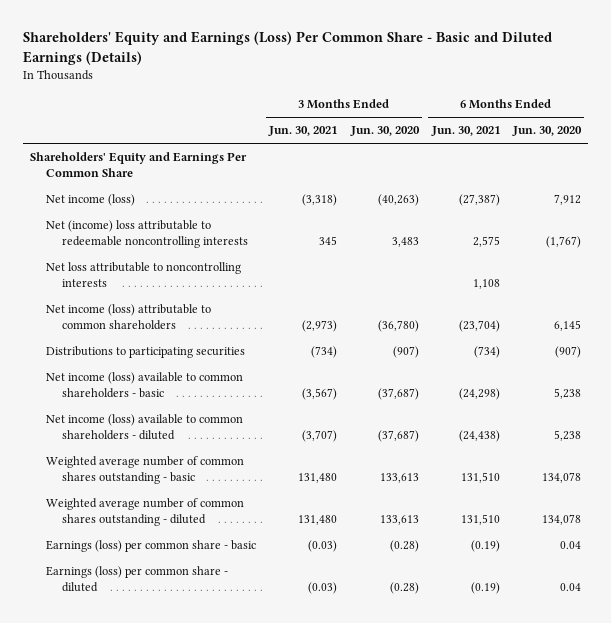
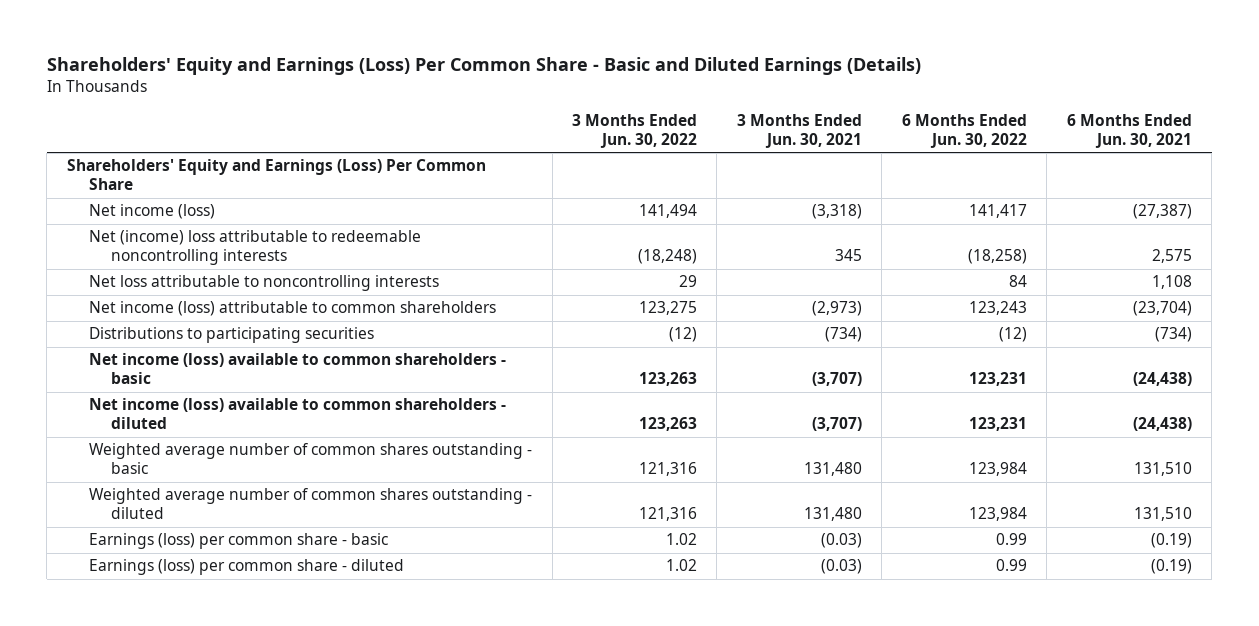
- | 3 Months Ended Jun. 30, 2021 | 3 Months Ended Jun. 30, 2020 | 6 Months Ended Jun. 30, 2021 | 6 Months Ended Jun. 30, 2020
+ | 3 Months Ended Jun. 30, 2022 | 3 Months Ended Jun. 30, 2021 | 6 Months Ended Jun. 30, 2022 | 6 Months Ended Jun. 30, 2021
- Shareholders' Equity and Earnings Per Common Share
+ Shareholders' Equity and Earnings (Loss) Per Common Share
- Net income (loss) available to common shareholders - basic | (3,567) | (37,687) | (24,298) | 5,238
+ Net income (loss) available to common shareholders - basic | 123,263 | (3,707) | 123,231 | (24,438)

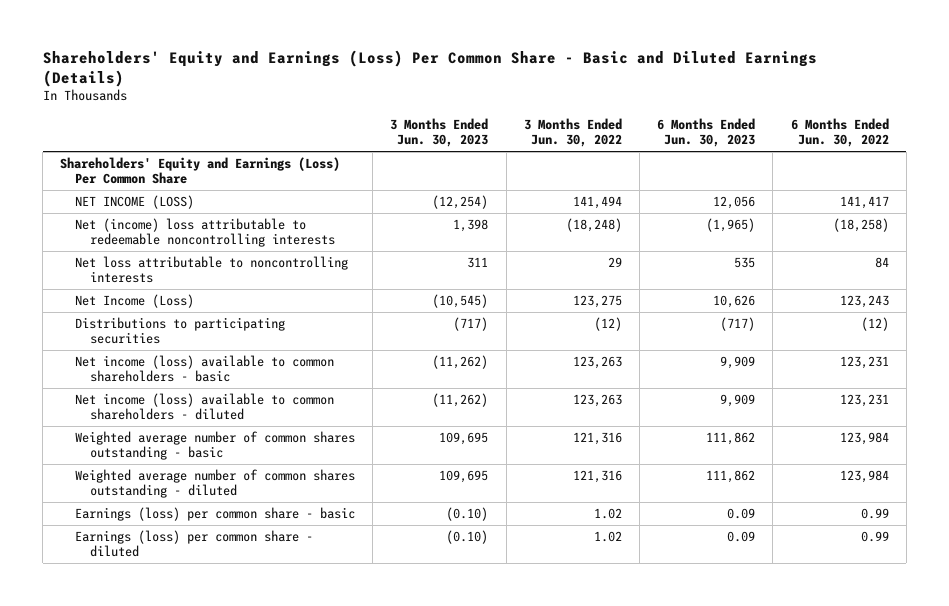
- | 3 Months Ended Jun. 30, 2022 | 3 Months Ended Jun. 30, 2021 | 6 Months Ended Jun. 30, 2022 | 6 Months Ended Jun. 30, 2021
+ | 3 Months Ended Jun. 30, 2023 | 3 Months Ended Jun. 30, 2022 | 6 Months Ended Jun. 30, 2023 | 6 Months Ended Jun. 30, 2022
- Net income (loss) | 141,494 | (3,318) | 141,417 | (27,387)
+ NET INCOME (LOSS) | (12,254) | 141,494 | 12,056 | 141,417
- Net income (loss) attributable to common shareholders | 123,275 | (2,973) | 123,243 | (23,704)
+ Net Income (Loss) | (10,545) | 123,275 | 10,626 | 123,243

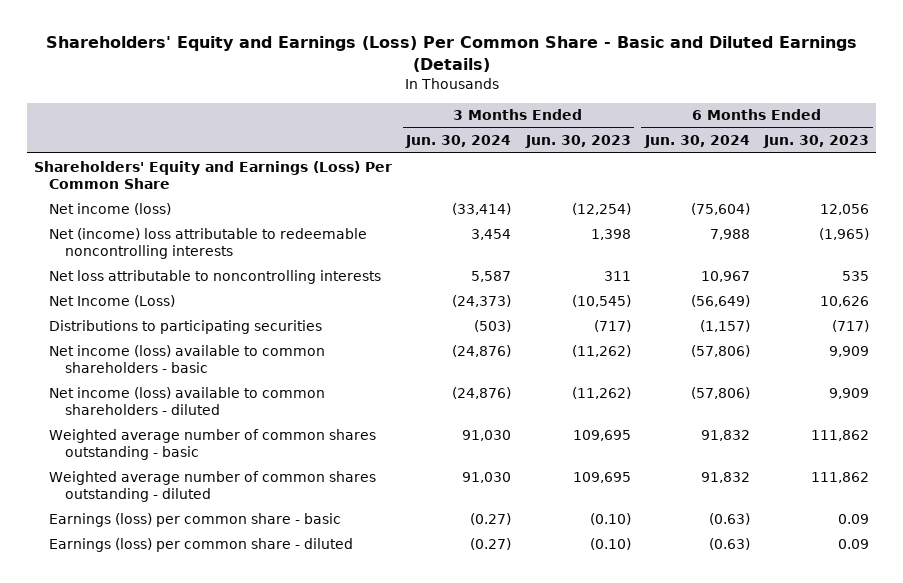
- | 3 Months Ended Jun. 30, 2023 | 3 Months Ended Jun. 30, 2022 | 6 Months Ended Jun. 30, 2023 | 6 Months Ended Jun. 30, 2022
+ | 3 Months Ended Jun. 30, 2024 | 3 Months Ended Jun. 30, 2023 | 6 Months Ended Jun. 30, 2024 | 6 Months Ended Jun. 30, 2023
- NET INCOME (LOSS) | (12,254) | 141,494 | 12,056 | 141,417
+ Net income (loss) | (33,414) | (12,254) | (75,604) | 12,056

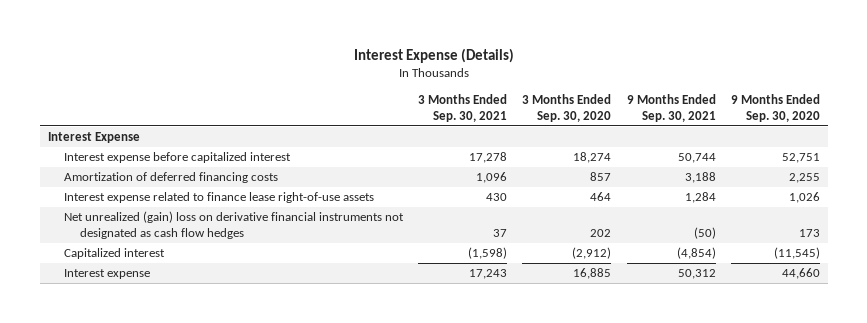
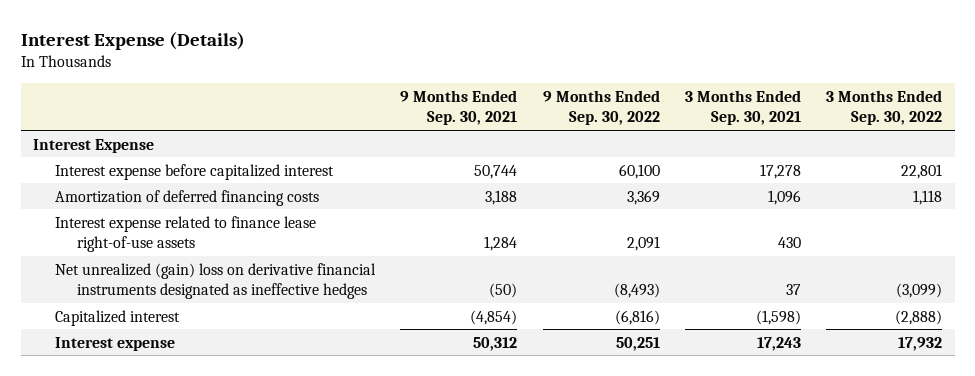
- | 3 Months Ended Sep. 30, 2021 | 3 Months Ended Sep. 30, 2020 | 9 Months Ended Sep. 30, 2021 | 9 Months Ended Sep. 30, 2020
+ | 9 Months Ended Sep. 30, 2021 | 9 Months Ended Sep. 30, 2022 | 3 Months Ended Sep. 30, 2021 | 3 Months Ended Sep. 30, 2022
- Net unrealized (gain) loss on derivative financial instruments not designated as cash flow hedges | 37 | 202 | (50) | 173
+ Net unrealized (gain) loss on derivative financial instruments designated as ineffective hedges | (50) | (8,493) | 37 | (3,099)

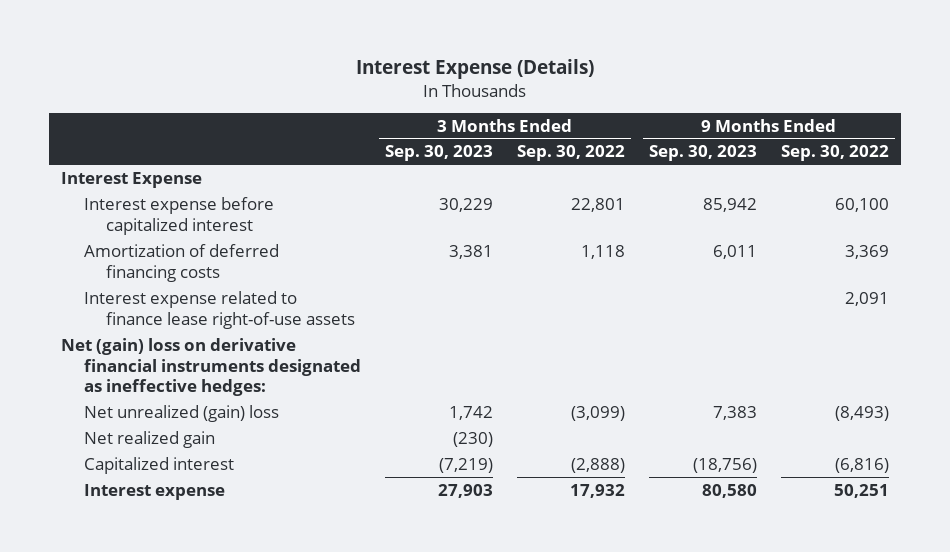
- | 9 Months Ended Sep. 30, 2021 | 9 Months Ended Sep. 30, 2022 | 3 Months Ended Sep. 30, 2021 | 3 Months Ended Sep. 30, 2022
+ | 3 Months Ended Sep. 30, 2023 | 3 Months Ended Sep. 30, 2022 | 9 Months Ended Sep. 30, 2023 | 9 Months Ended Sep. 30, 2022
- Net unrealized (gain) loss on derivative financial instruments designated as ineffective hedges | (50) | (8,493) | 37 | (3,099)
+ Net (gain) loss on derivative financial instruments designated as ineffective hedges:
+ Net unrealized (gain) loss | 1,742 | (3,099) | 7,383 | (8,493)
+ Net realized gain | (230) | | |

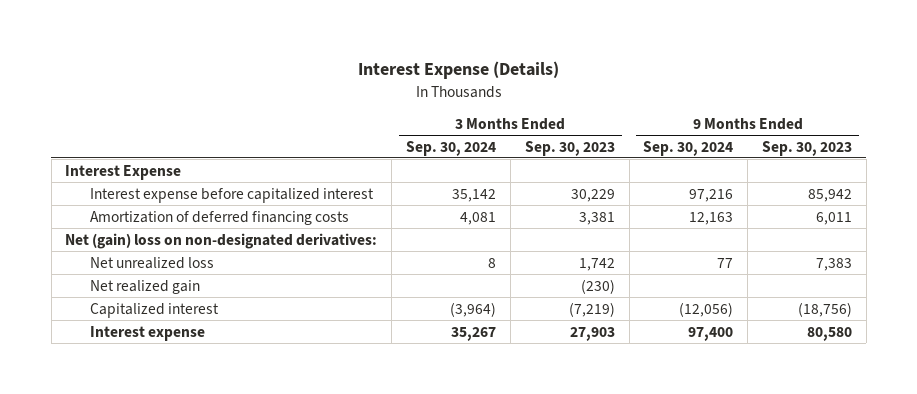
- | 3 Months Ended Sep. 30, 2023 | 3 Months Ended Sep. 30, 2022 | 9 Months Ended Sep. 30, 2023 | 9 Months Ended Sep. 30, 2022
+ | 3 Months Ended Sep. 30, 2024 | 3 Months Ended Sep. 30, 2023 | 9 Months Ended Sep. 30, 2024 | 9 Months Ended Sep. 30, 2023
- Interest expense related to finance lease right-of-use assets | | | | 2,091
- Net (gain) loss on derivative financial instruments designated as ineffective hedges:
- Net unrealized (gain) loss | 1,742 | (3,099) | 7,383 | (8,493)
+ Net (gain) loss on non-designated derivatives:
+ Net unrealized loss | 8 | 1,742 | 77 | 7,383

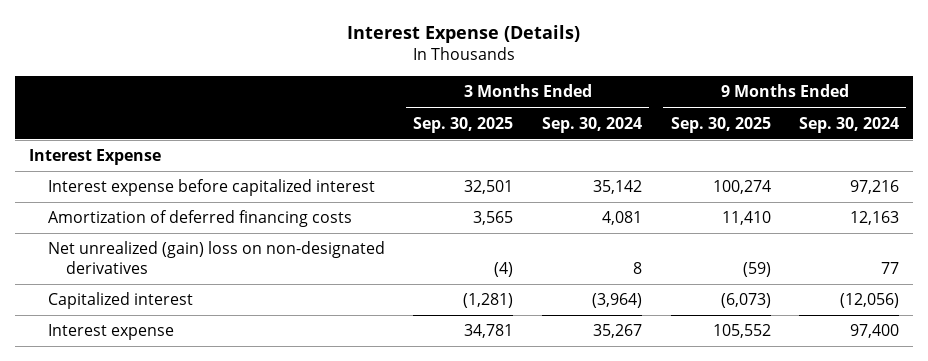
- | 3 Months Ended Sep. 30, 2024 | 3 Months Ended Sep. 30, 2023 | 9 Months Ended Sep. 30, 2024 | 9 Months Ended Sep. 30, 2023
+ | 3 Months Ended Sep. 30, 2025 | 3 Months Ended Sep. 30, 2024 | 9 Months Ended Sep. 30, 2025 | 9 Months Ended Sep. 30, 2024
- Net (gain) loss on non-designated derivatives:
- Net unrealized loss | 8 | 1,742 | 77 | 7,383
- Net realized gain | | (230) | |
+ Net unrealized (gain) loss on non-designated derivatives | (4) | 8 | (59) | 77

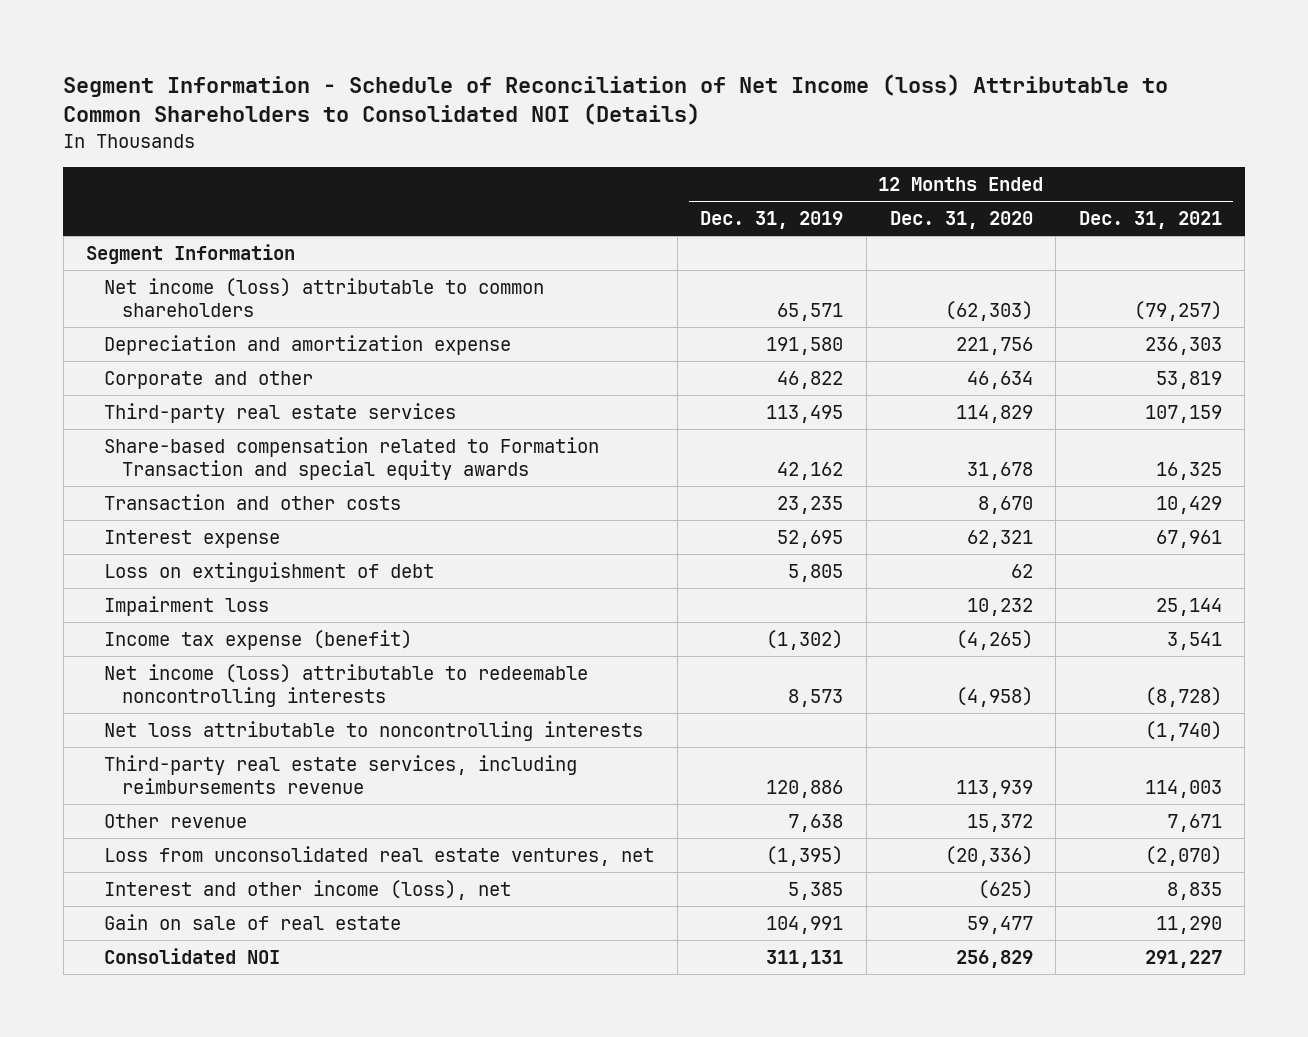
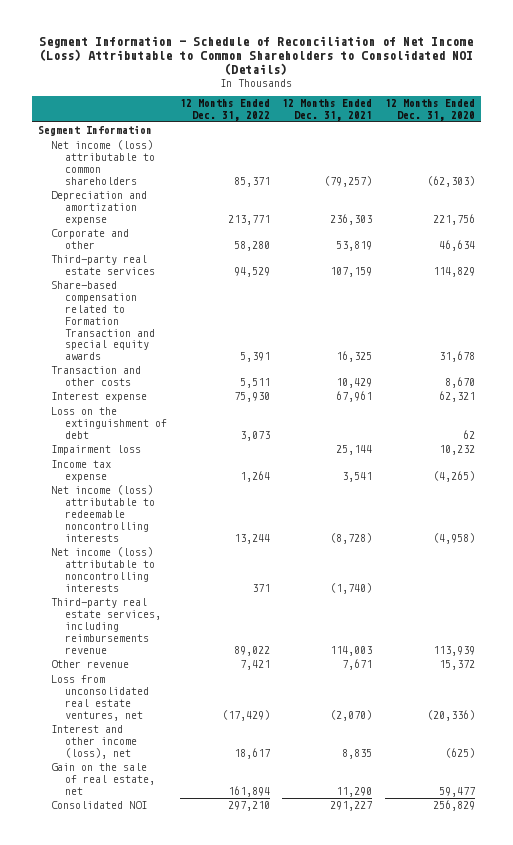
- Segment Information - Schedule of Reconciliation of Net Income (loss) Attributable to Common Shareholders to Consolidated NOI (Details)
+ Segment Information - Schedule of Reconciliation of Net Income (Loss) Attributable to Common Shareholders to Consolidated NOI (Details)
- | 12 Months Ended Dec. 31, 2019 | 12 Months Ended Dec. 31, 2020 | 12 Months Ended Dec. 31, 2021
+ | 12 Months Ended Dec. 31, 2022 | 12 Months Ended Dec. 31, 2021 | 12 Months Ended Dec. 31, 2020
- Loss on extinguishment of debt | 5,805 | 62 |
+ Loss on the extinguishment of debt | 3,073 | | 62
- Income tax expense (benefit) | (1,302) | (4,265) | 3,541
+ Income tax expense | 1,264 | 3,541 | (4,265)
- Net loss attributable to noncontrolling interests | | | (1,740)
+ Net income (loss) attributable to noncontrolling interests | 371 | (1,740) |
- Gain on sale of real estate | 104,991 | 59,477 | 11,290
+ Gain on the sale of real estate, net | 161,894 | 11,290 | 59,477

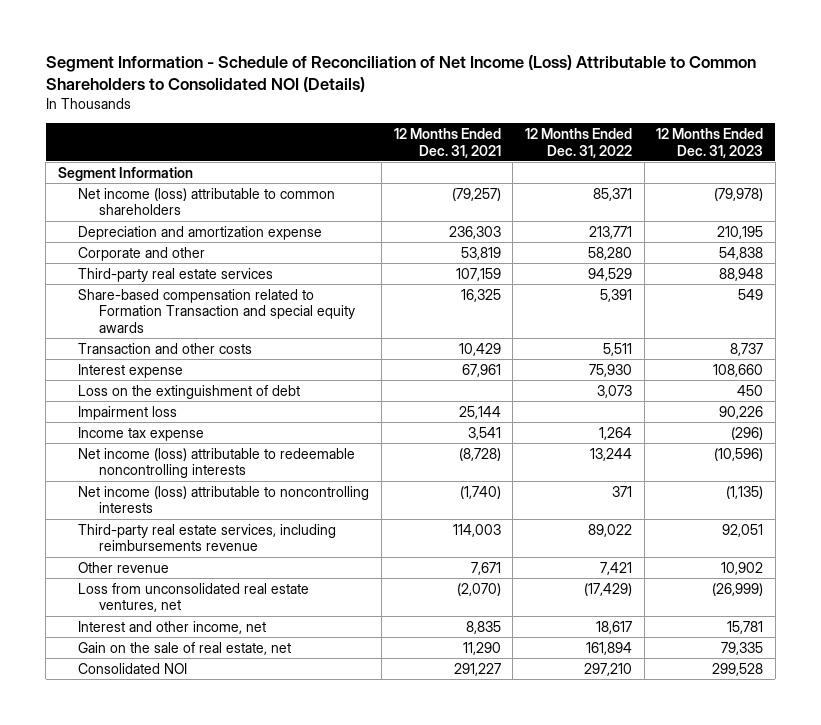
- | 12 Months Ended Dec. 31, 2022 | 12 Months Ended Dec. 31, 2021 | 12 Months Ended Dec. 31, 2020
+ | 12 Months Ended Dec. 31, 2021 | 12 Months Ended Dec. 31, 2022 | 12 Months Ended Dec. 31, 2023
- Interest and other income (loss), net | 18,617 | 8,835 | (625)
+ Interest and other income, net | 8,835 | 18,617 | 15,781

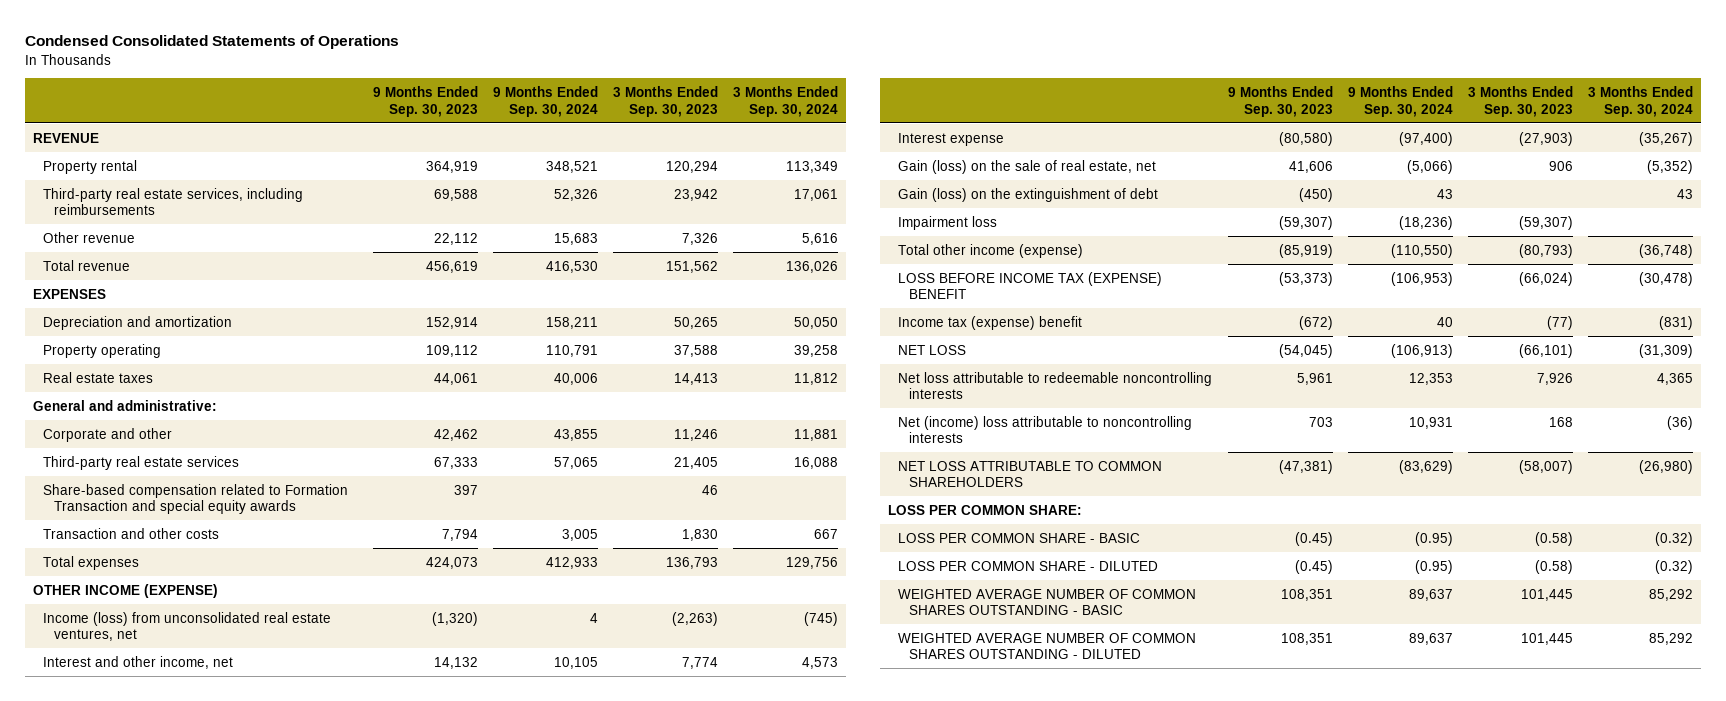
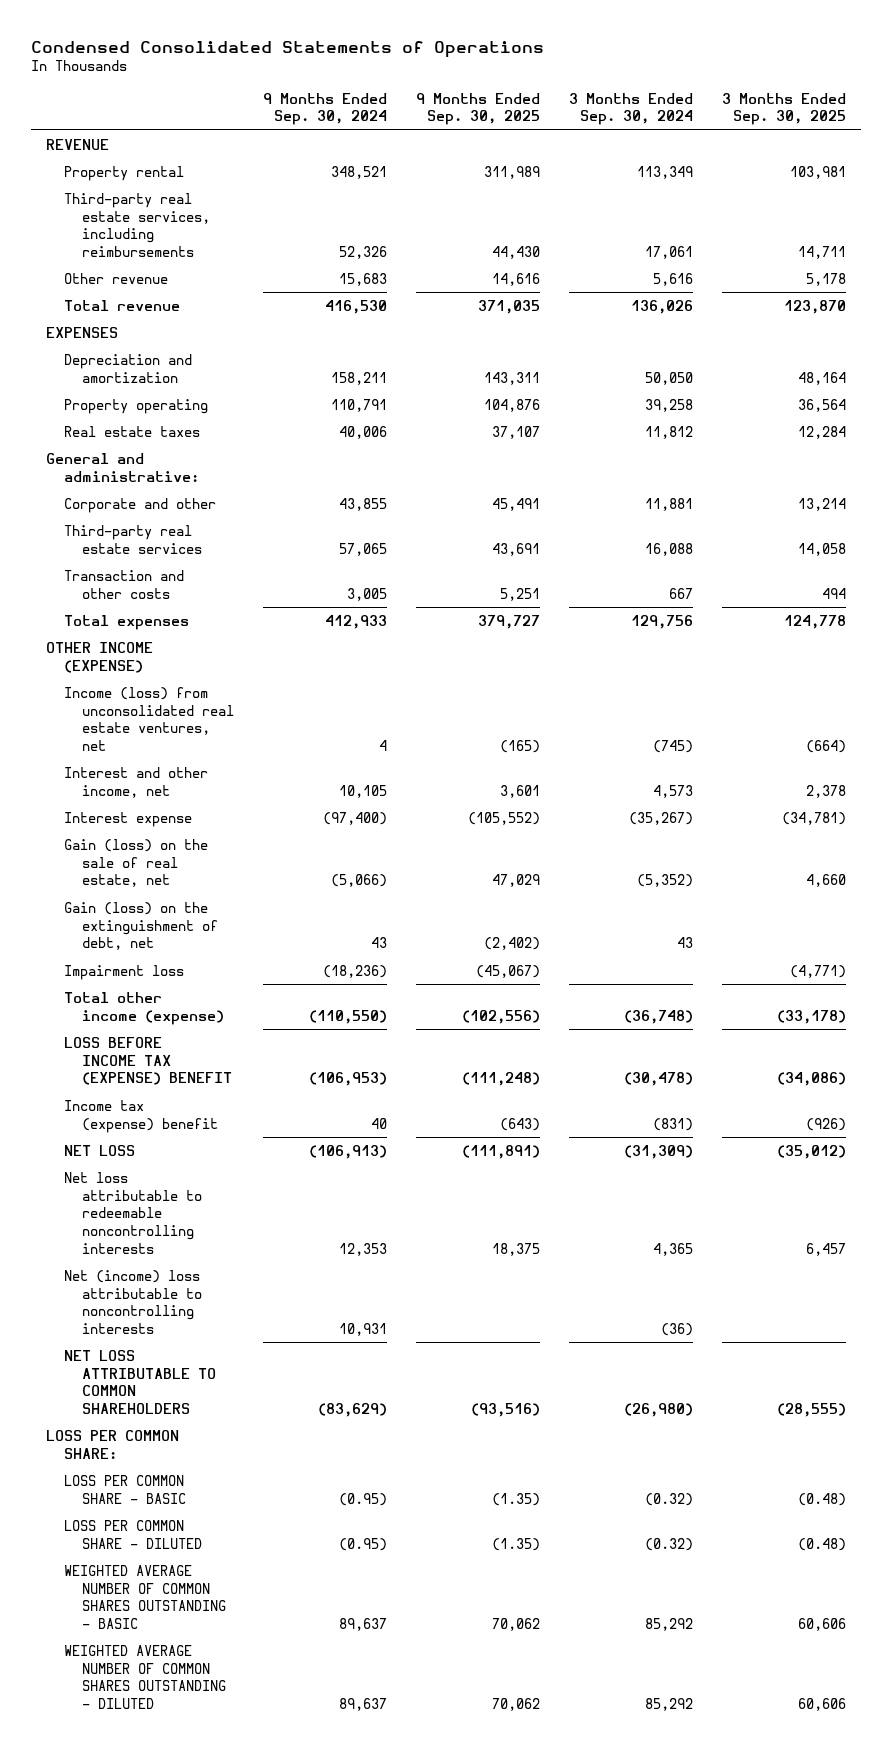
- | 9 Months Ended Sep. 30, 2023 | 9 Months Ended Sep. 30, 2024 | 3 Months Ended Sep. 30, 2023 | 3 Months Ended Sep. 30, 2024
+ | 9 Months Ended Sep. 30, 2024 | 9 Months Ended Sep. 30, 2025 | 3 Months Ended Sep. 30, 2024 | 3 Months Ended Sep. 30, 2025
- Share-based compensation related to Formation Transaction and special equity awards | 397 | | 46 |
- Gain (loss) on the extinguishment of debt | (450) | 43 | | 43
+ Gain (loss) on the extinguishment of debt, net | 43 | (2,402) | 43 |

